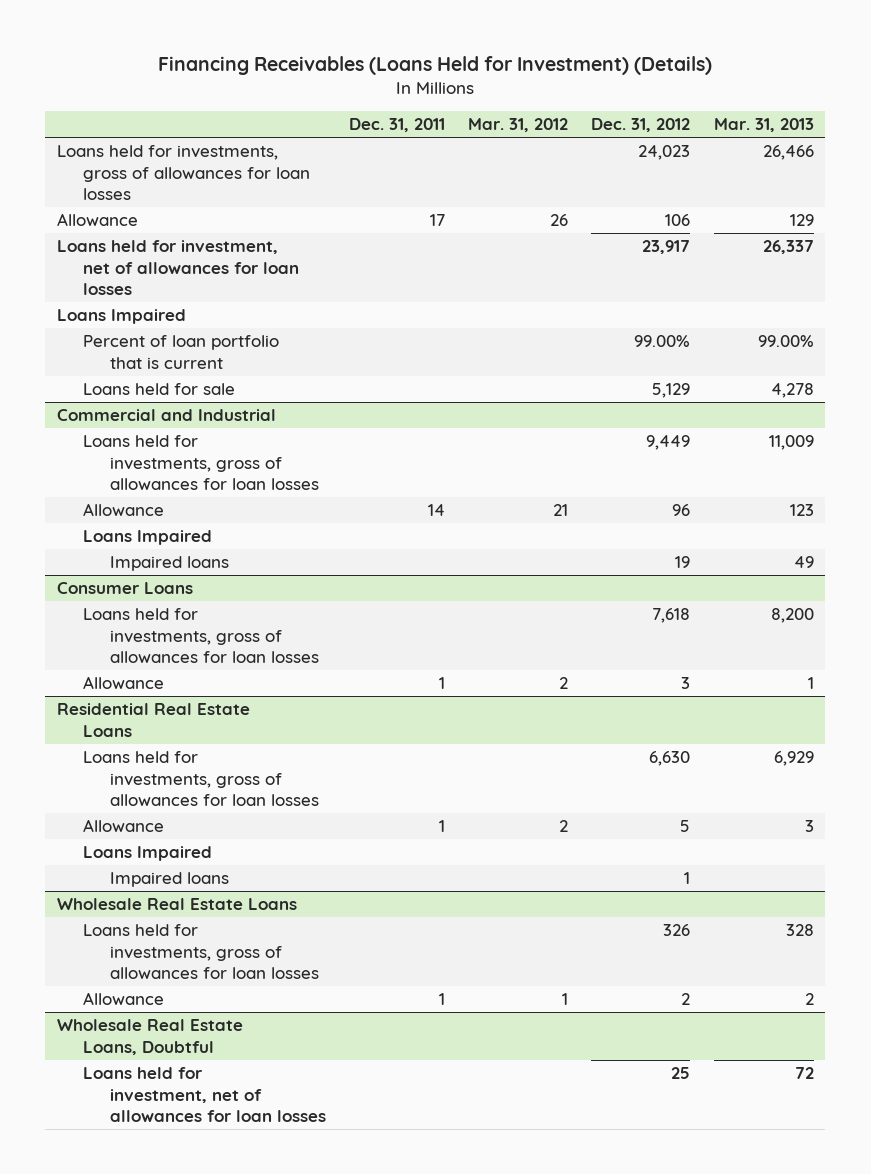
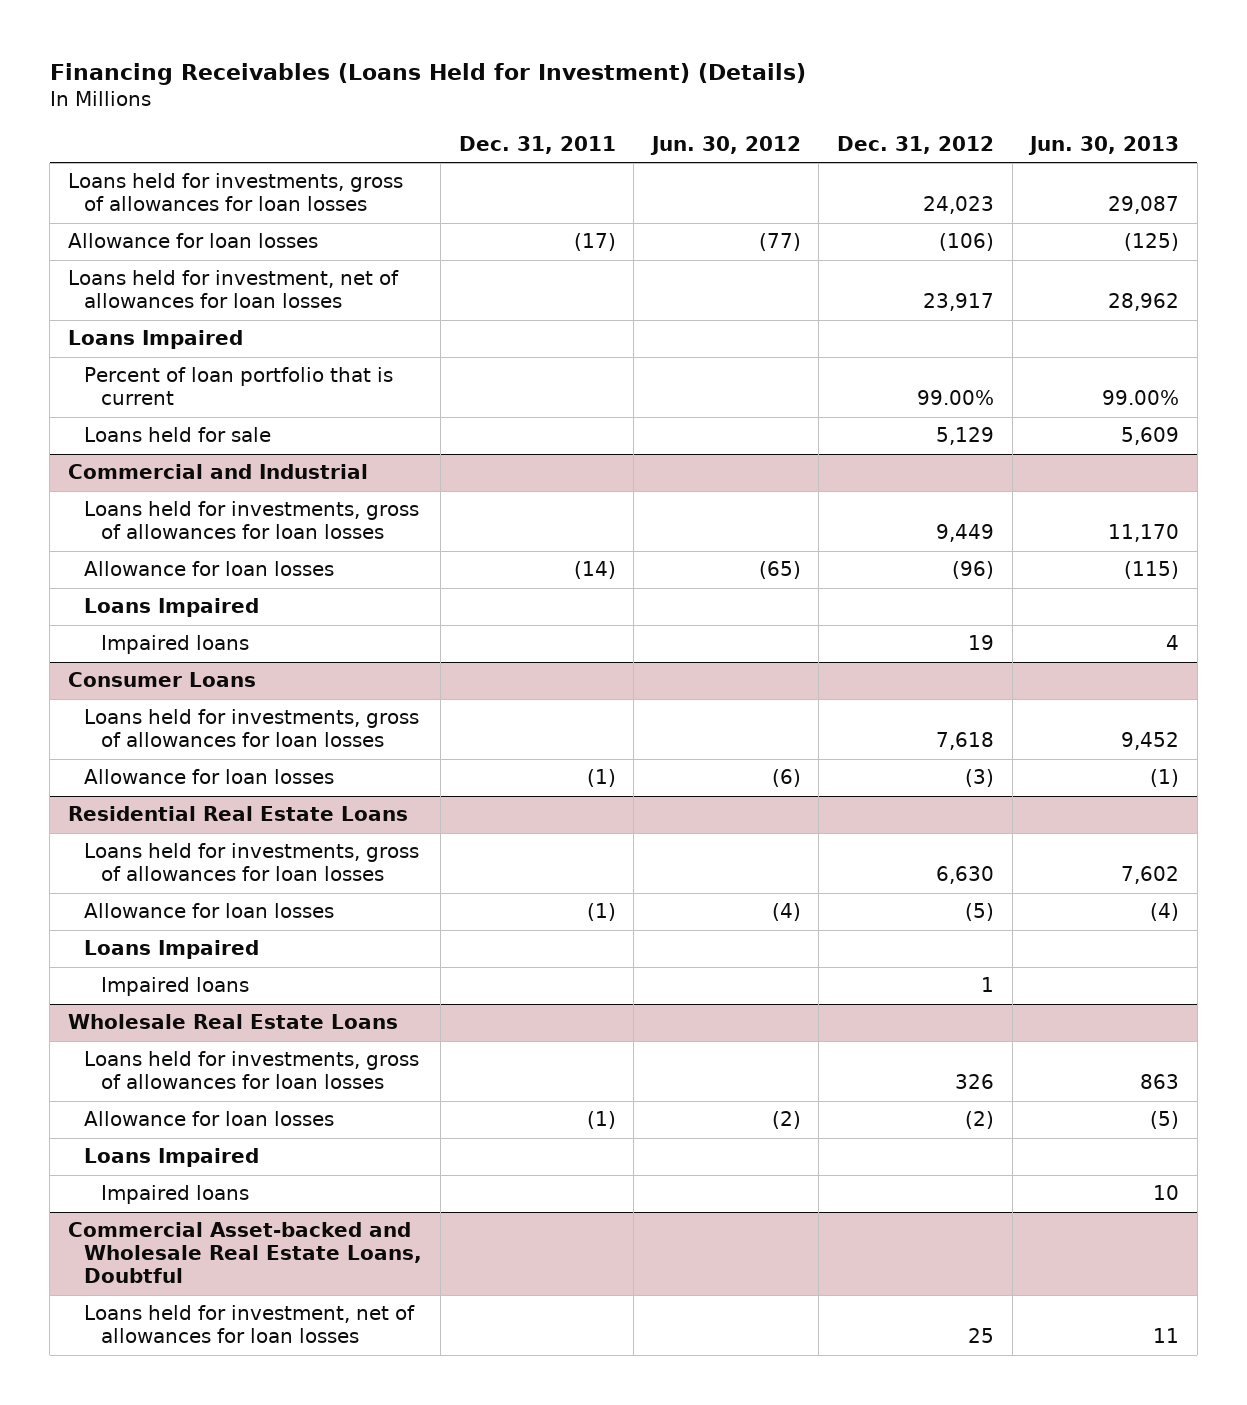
- | Dec. 31, 2011 | Mar. 31, 2012 | Dec. 31, 2012 | Mar. 31, 2013
+ | Dec. 31, 2011 | Jun. 30, 2012 | Dec. 31, 2012 | Jun. 30, 2013
- Allowance | 17 | 26 | 106 | 129
+ Allowance for loan losses | (17) | (77) | (106) | (125)
@ Commercial and Industrial
- Allowance | 14 | 21 | 96 | 123
+ Allowance for loan losses | (14) | (65) | (96) | (115)
@ Consumer Loans
- Allowance | 1 | 2 | 3 | 1
+ Allowance for loan losses | (1) | (6) | (3) | (1)
@ Residential Real Estate Loans
- Allowance | 1 | 2 | 5 | 3
+ Allowance for loan losses | (1) | (4) | (5) | (4)
@ Wholesale Real Estate Loans
- Allowance | 1 | 1 | 2 | 2
- Wholesale Real Estate Loans, Doubtful
@ Wholesale Real Estate Loans
+ Allowance for loan losses | (1) | (2) | (2) | (5)
+ Loans Impaired
+ Impaired loans | | | | 10
+ Commercial Asset-backed and Wholesale Real Estate Loans, Doubtful

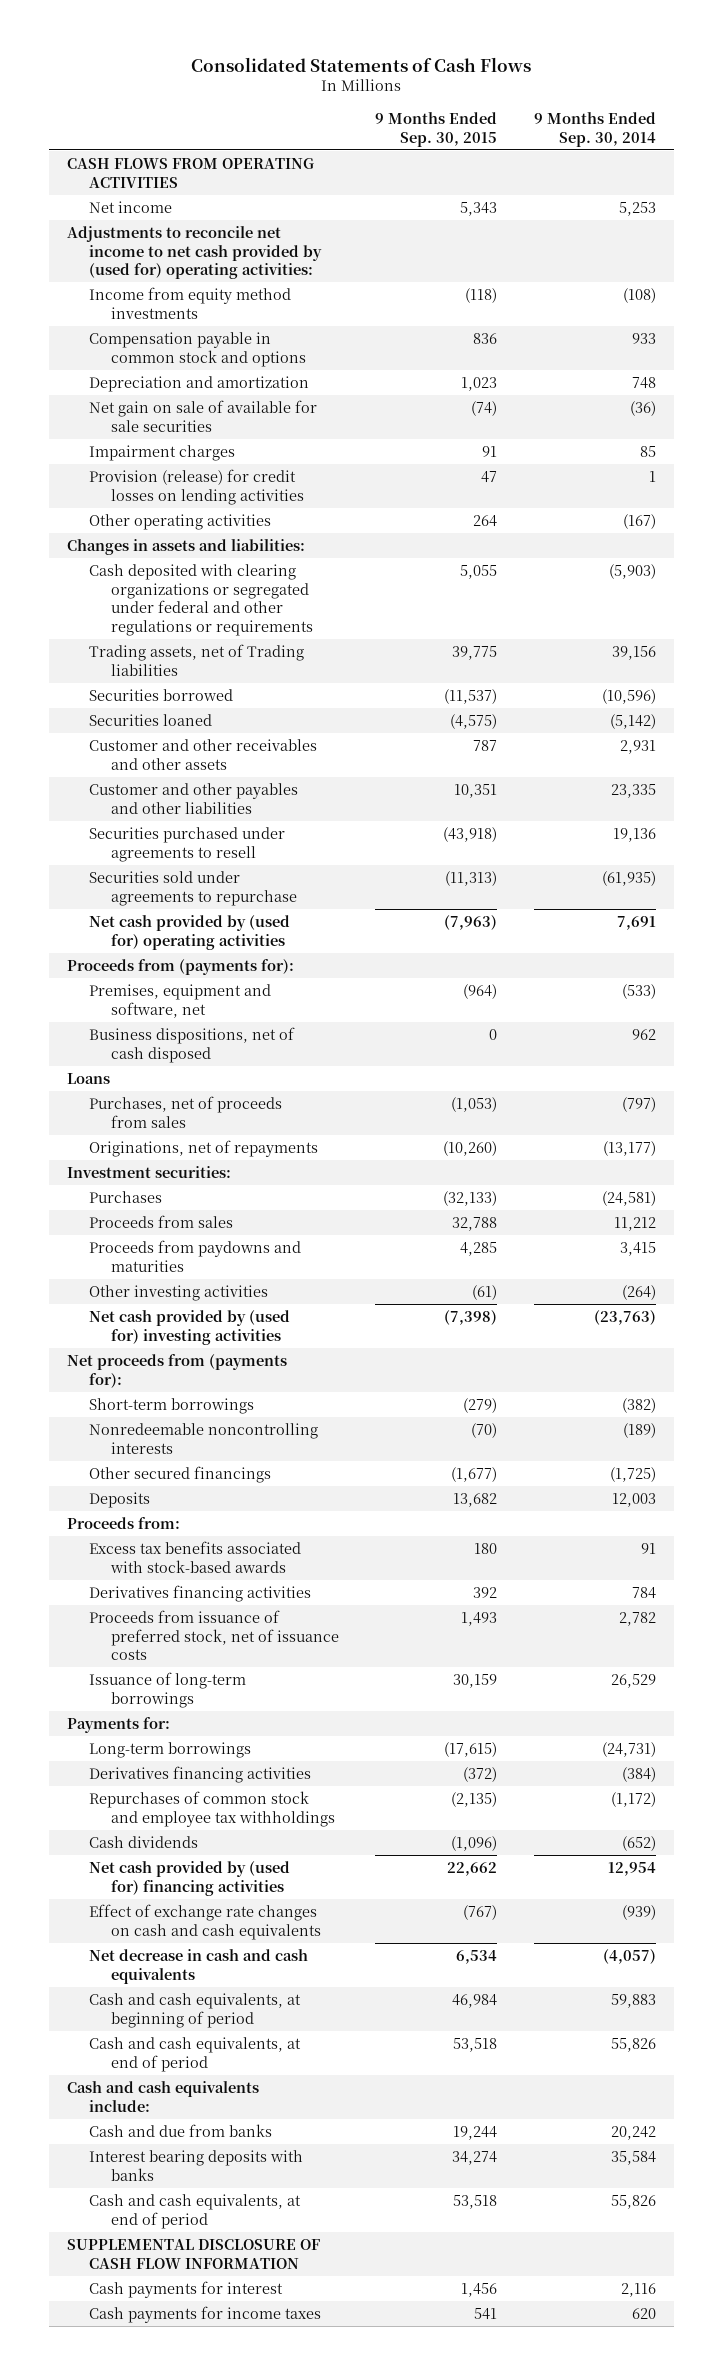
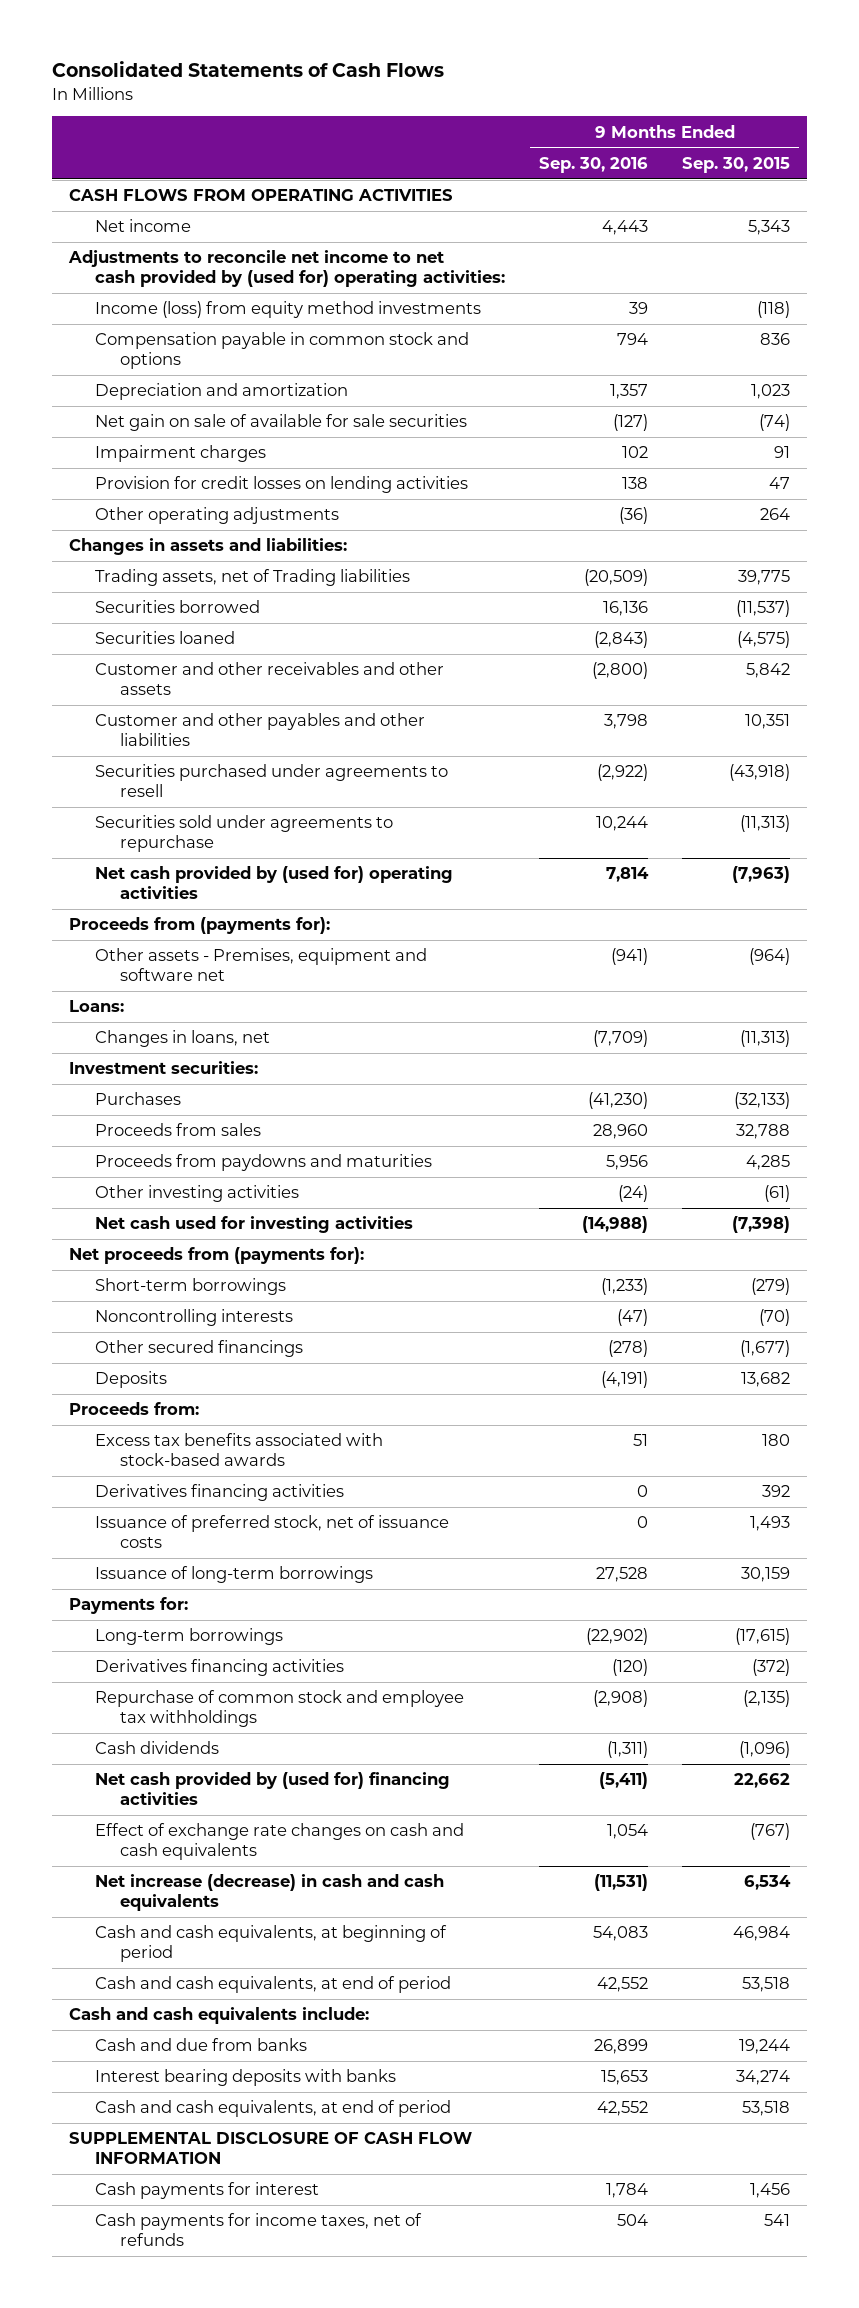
- | 9 Months Ended Sep. 30, 2015 | 9 Months Ended Sep. 30, 2014
+ | 9 Months Ended Sep. 30, 2016 | 9 Months Ended Sep. 30, 2015
- Income from equity method investments | (118) | (108)
+ Income (loss) from equity method investments | 39 | (118)
- Provision (release) for credit losses on lending activities | 47 | 1
- Other operating activities | 264 | (167)
+ Provision for credit losses on lending activities | 138 | 47
+ Other operating adjustments | (36) | 264
- Cash deposited with clearing organizations or segregated under federal and other regulations or requirements | 5,055 | (5,903)
- Customer and other receivables and other assets | 787 | 2,931
+ Customer and other receivables and other assets | (2,800) | 5,842
- Premises, equipment and software, net | (964) | (533)
- Business dispositions, net of cash disposed | 0 | 962
- Loans
- Purchases, net of proceeds from sales | (1,053) | (797)
- Originations, net of repayments | (10,260) | (13,177)
+ Other assets - Premises, equipment and software net | (941) | (964)
+ Loans:
+ Changes in loans, net | (7,709) | (11,313)
- Net cash provided by (used for) investing activities | (7,398) | (23,763)
+ Net cash used for investing activities | (14,988) | (7,398)
- Nonredeemable noncontrolling interests | (70) | (189)
+ Noncontrolling interests | (47) | (70)
- Proceeds from issuance of preferred stock, net of issuance costs | 1,493 | 2,782
+ Issuance of preferred stock, net of issuance costs | 0 | 1,493
- Repurchases of common stock and employee tax withholdings | (2,135) | (1,172)
+ Repurchase of common stock and employee tax withholdings | (2,908) | (2,135)
- Net decrease in cash and cash equivalents | 6,534 | (4,057)
+ Net increase (decrease) in cash and cash equivalents | (11,531) | 6,534
- Cash payments for income taxes | 541 | 620
+ Cash payments for income taxes, net of refunds | 504 | 541

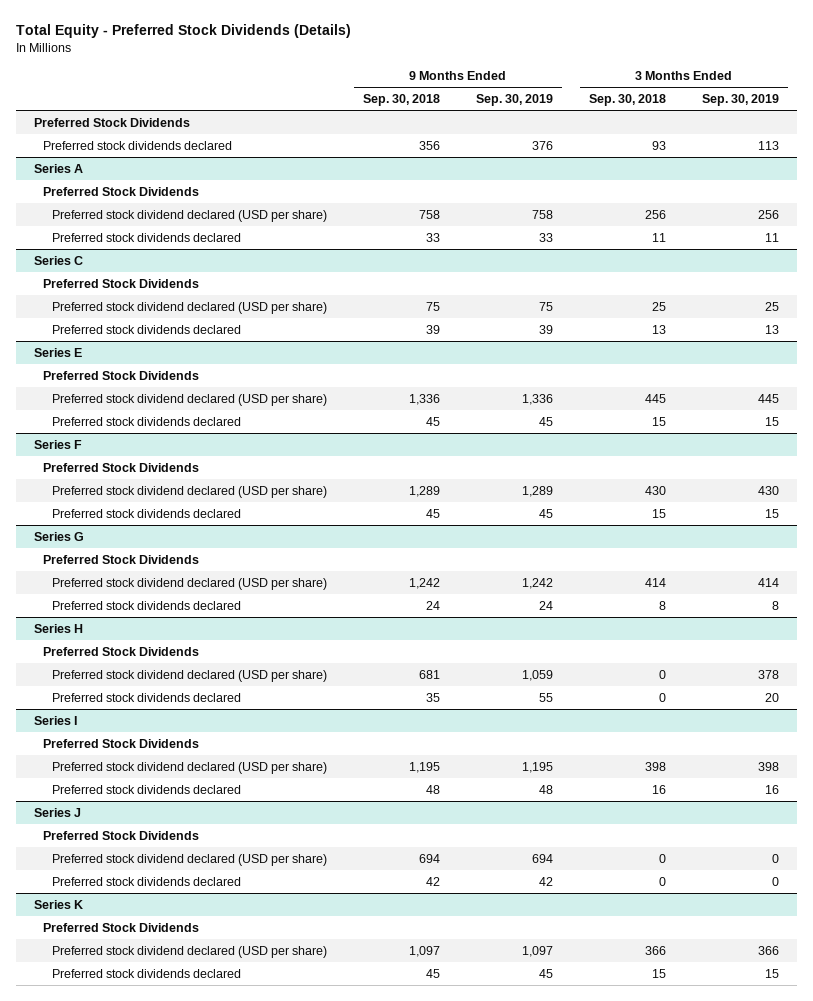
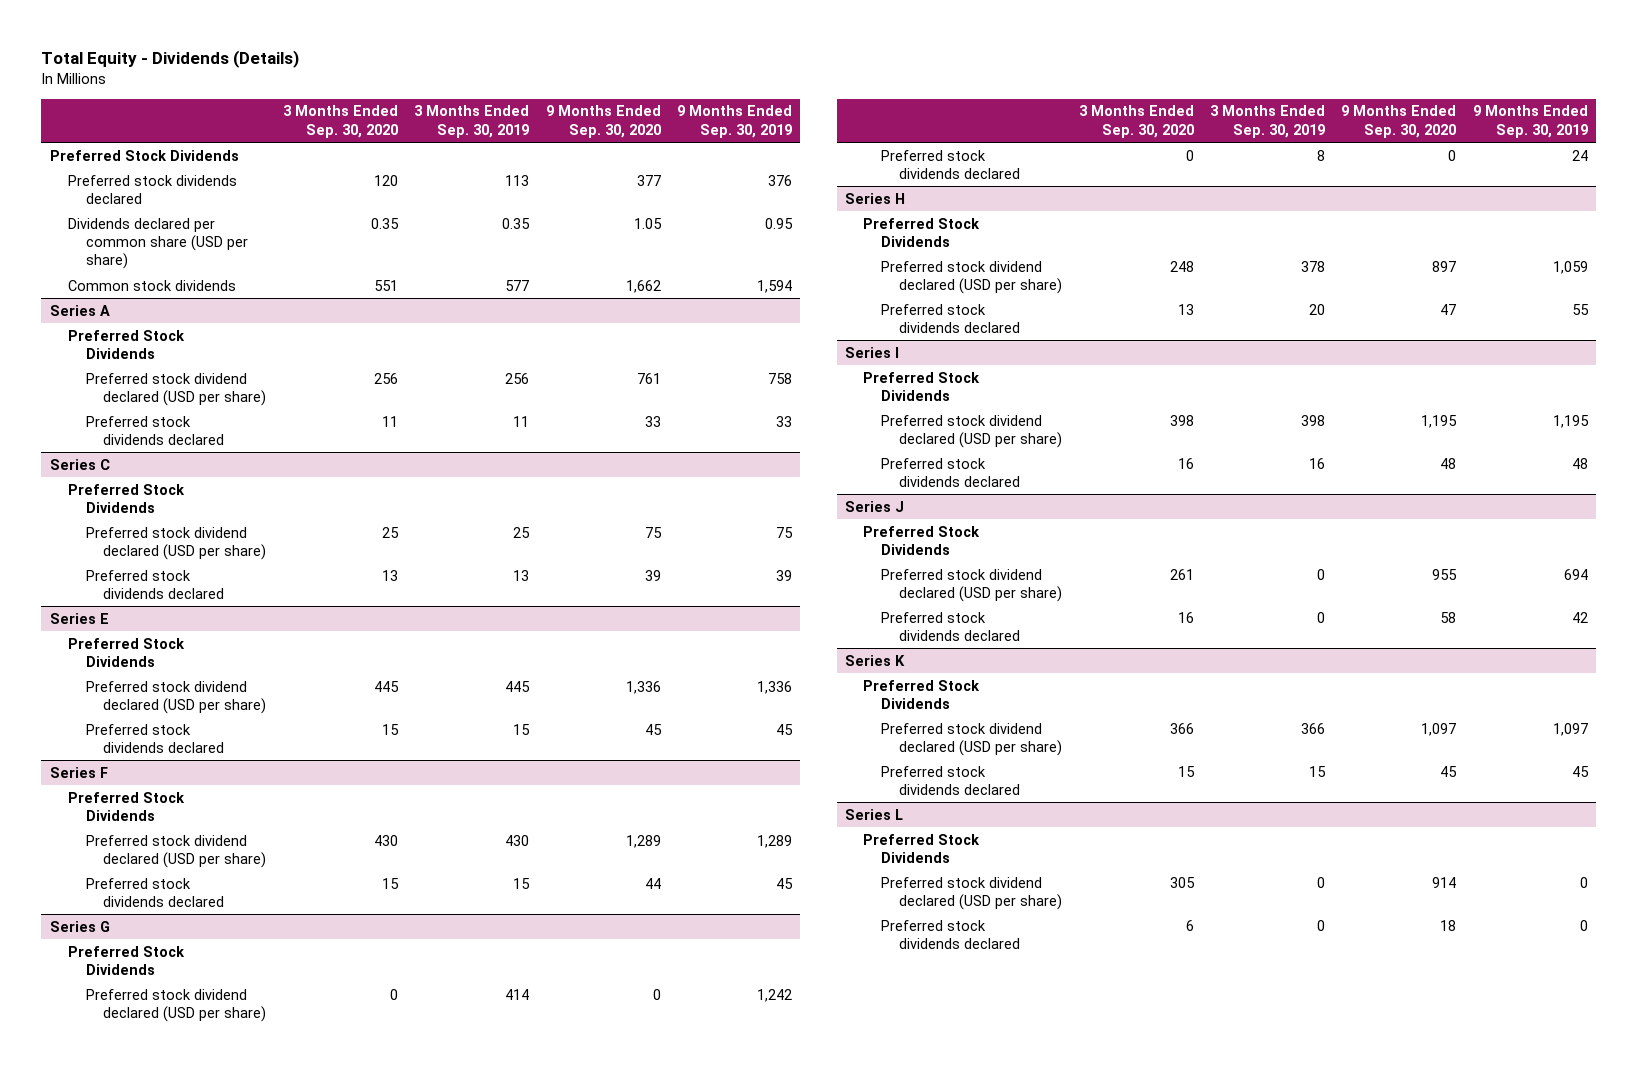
- Total Equity - Preferred Stock Dividends (Details)
+ Total Equity - Dividends (Details)
- | 9 Months Ended Sep. 30, 2018 | 9 Months Ended Sep. 30, 2019 | 3 Months Ended Sep. 30, 2018 | 3 Months Ended Sep. 30, 2019
+ | 3 Months Ended Sep. 30, 2020 | 3 Months Ended Sep. 30, 2019 | 9 Months Ended Sep. 30, 2020 | 9 Months Ended Sep. 30, 2019
+ Dividends declared per common share (USD per share) | 0.35 | 0.35 | 1.05 | 0.95
+ Common stock dividends | 551 | 577 | 1,662 | 1,594
+ Series L
+ Preferred Stock Dividends
+ Preferred stock dividend declared (USD per share) | 305 | 0 | 914 | 0
+ Preferred stock dividends declared | 6 | 0 | 18 | 0

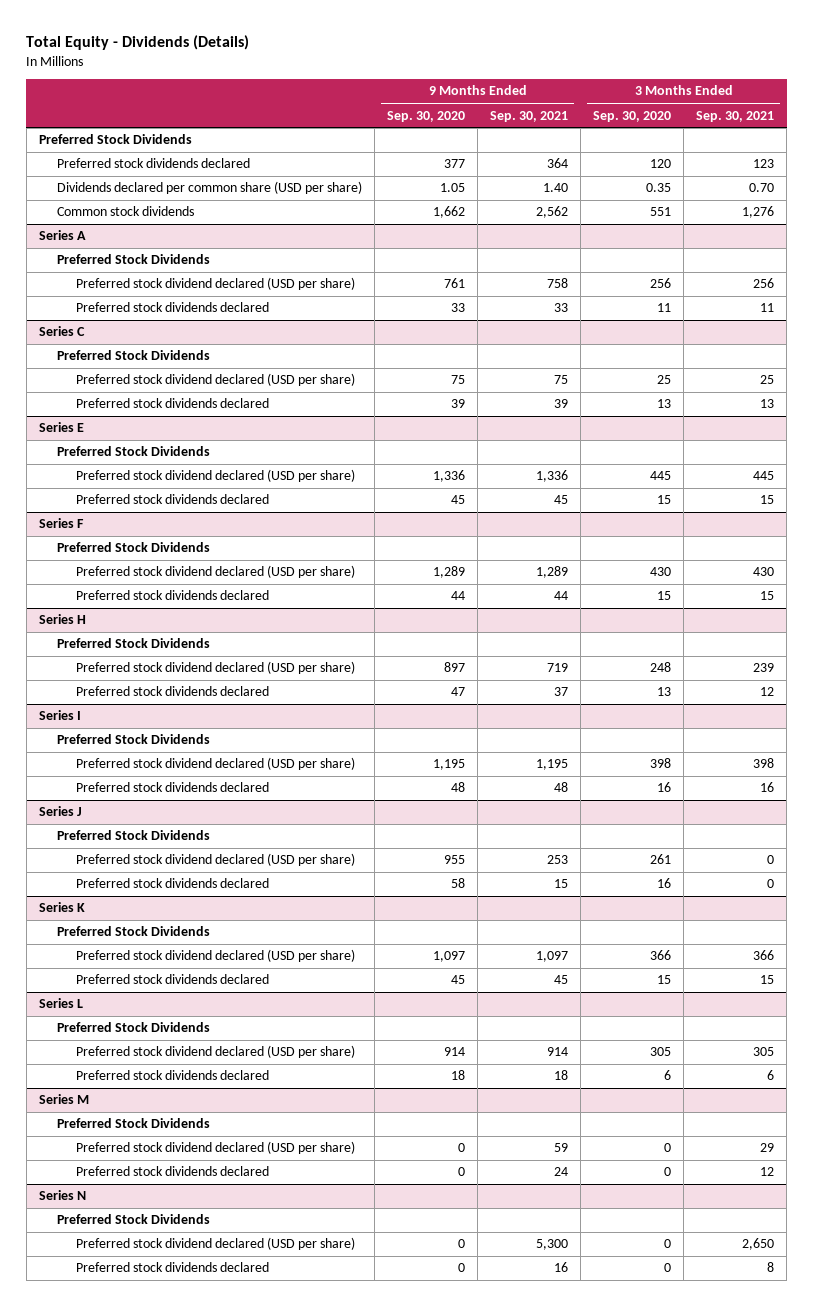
- | 3 Months Ended Sep. 30, 2020 | 3 Months Ended Sep. 30, 2019 | 9 Months Ended Sep. 30, 2020 | 9 Months Ended Sep. 30, 2019
+ | 9 Months Ended Sep. 30, 2020 | 9 Months Ended Sep. 30, 2021 | 3 Months Ended Sep. 30, 2020 | 3 Months Ended Sep. 30, 2021
- Series G
- Preferred Stock Dividends
- Preferred stock dividend declared (USD per share) | 0 | 414 | 0 | 1,242
- Preferred stock dividends declared | 0 | 8 | 0 | 24
+ Series M
+ Preferred Stock Dividends
+ Preferred stock dividend declared (USD per share) | 0 | 59 | 0 | 29
+ Preferred stock dividends declared | 0 | 24 | 0 | 12
+ Series N
+ Preferred Stock Dividends
+ Preferred stock dividend declared (USD per share) | 0 | 5,300 | 0 | 2,650
+ Preferred stock dividends declared | 0 | 16 | 0 | 8

